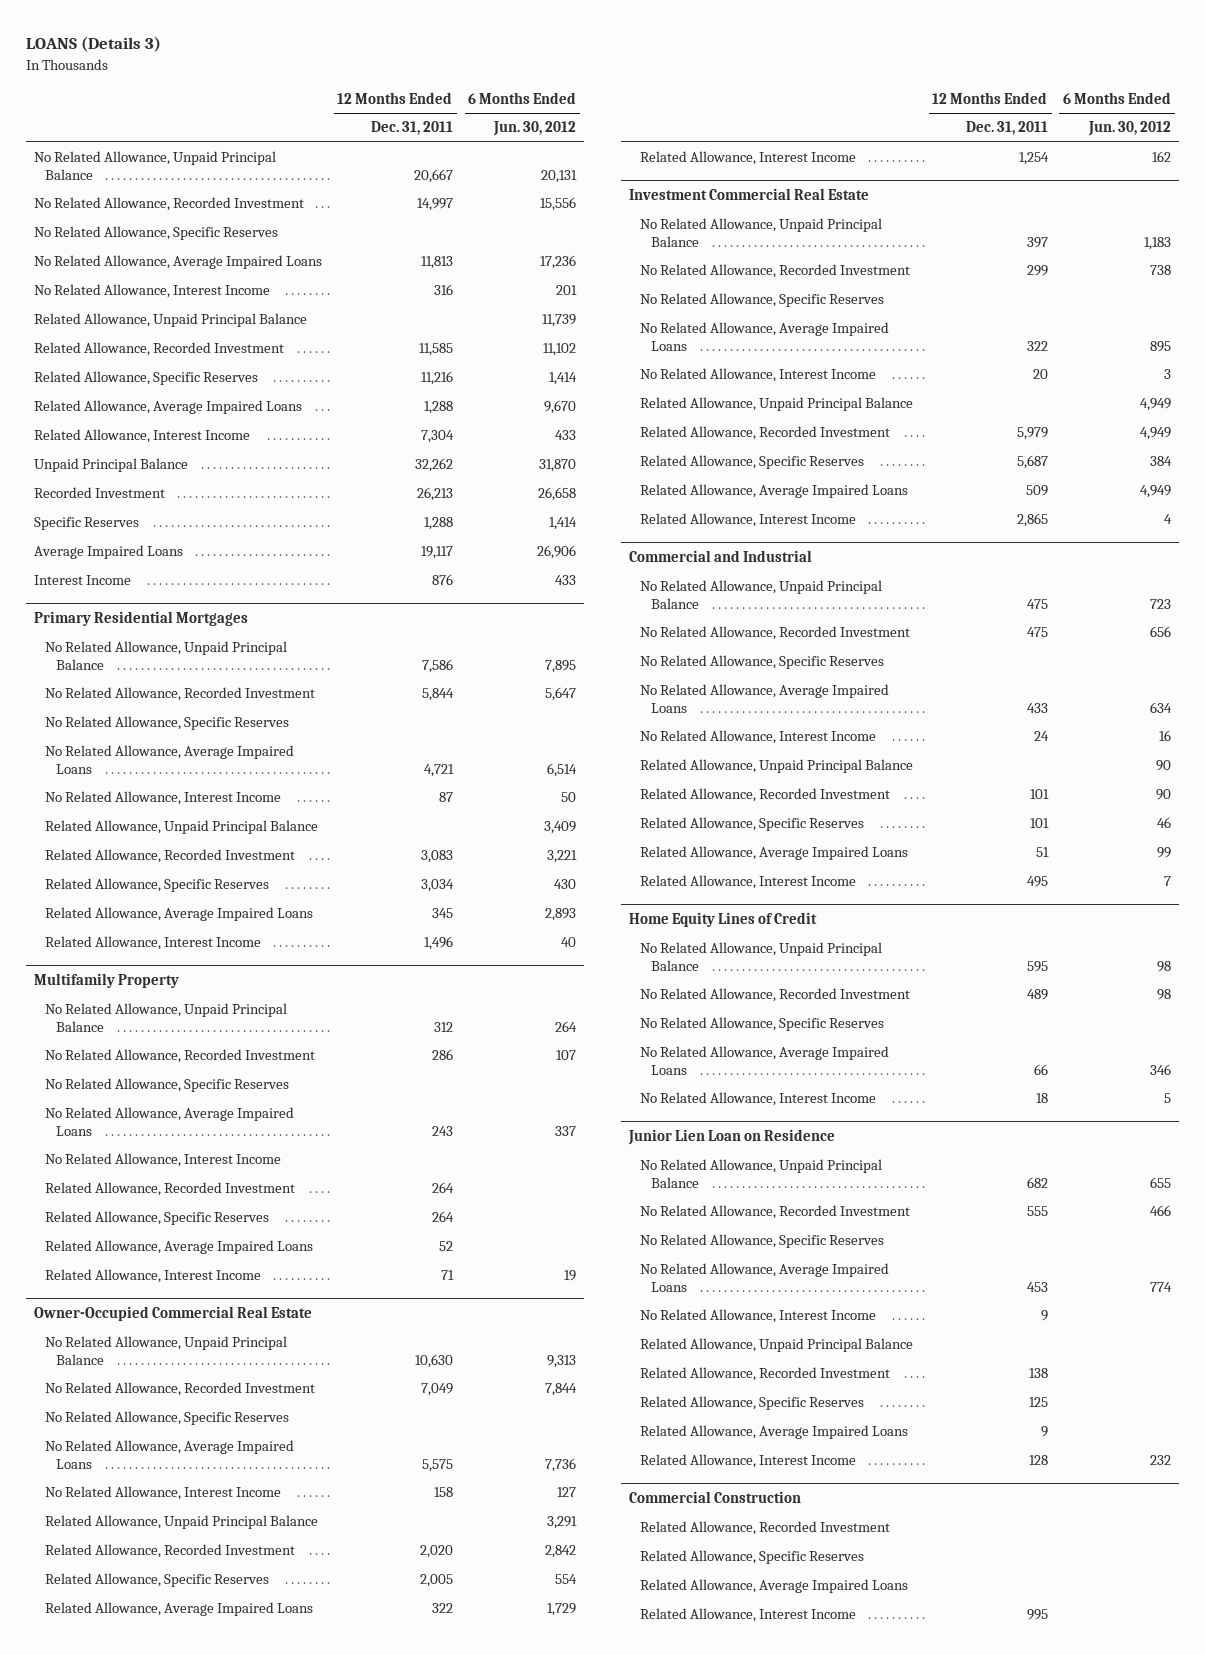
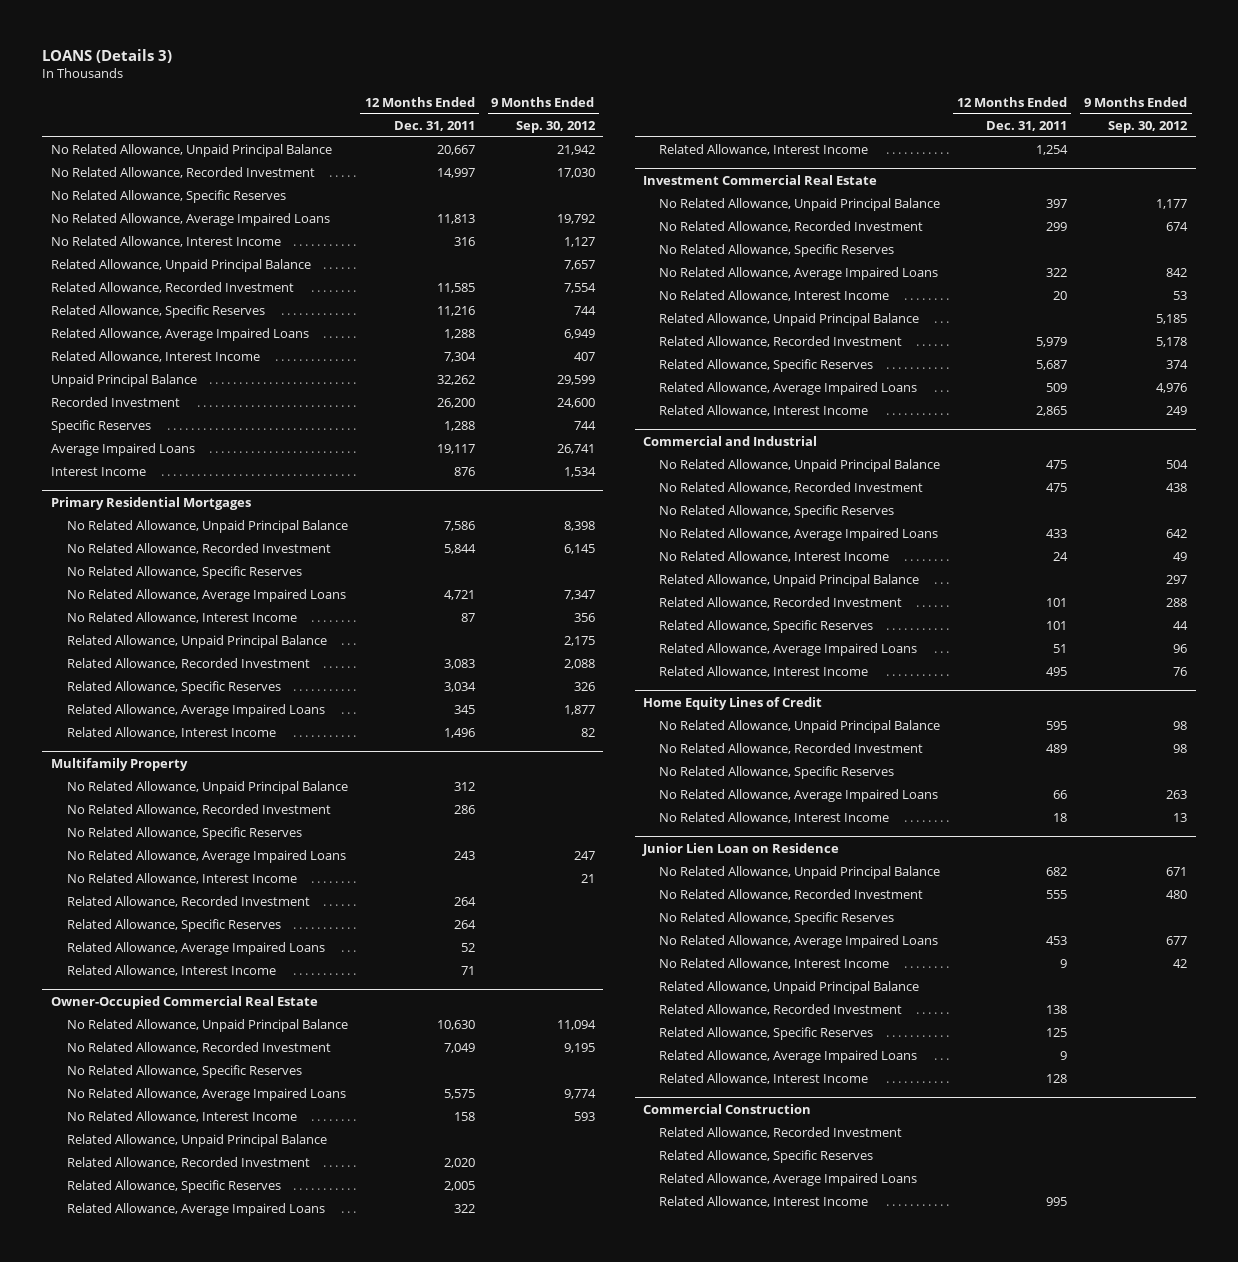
- | 12 Months Ended Dec. 31, 2011 | 6 Months Ended Jun. 30, 2012
+ | 12 Months Ended Dec. 31, 2011 | 9 Months Ended Sep. 30, 2012
- Recorded Investment | 26,213 | 26,658
+ Recorded Investment | 26,200 | 24,600

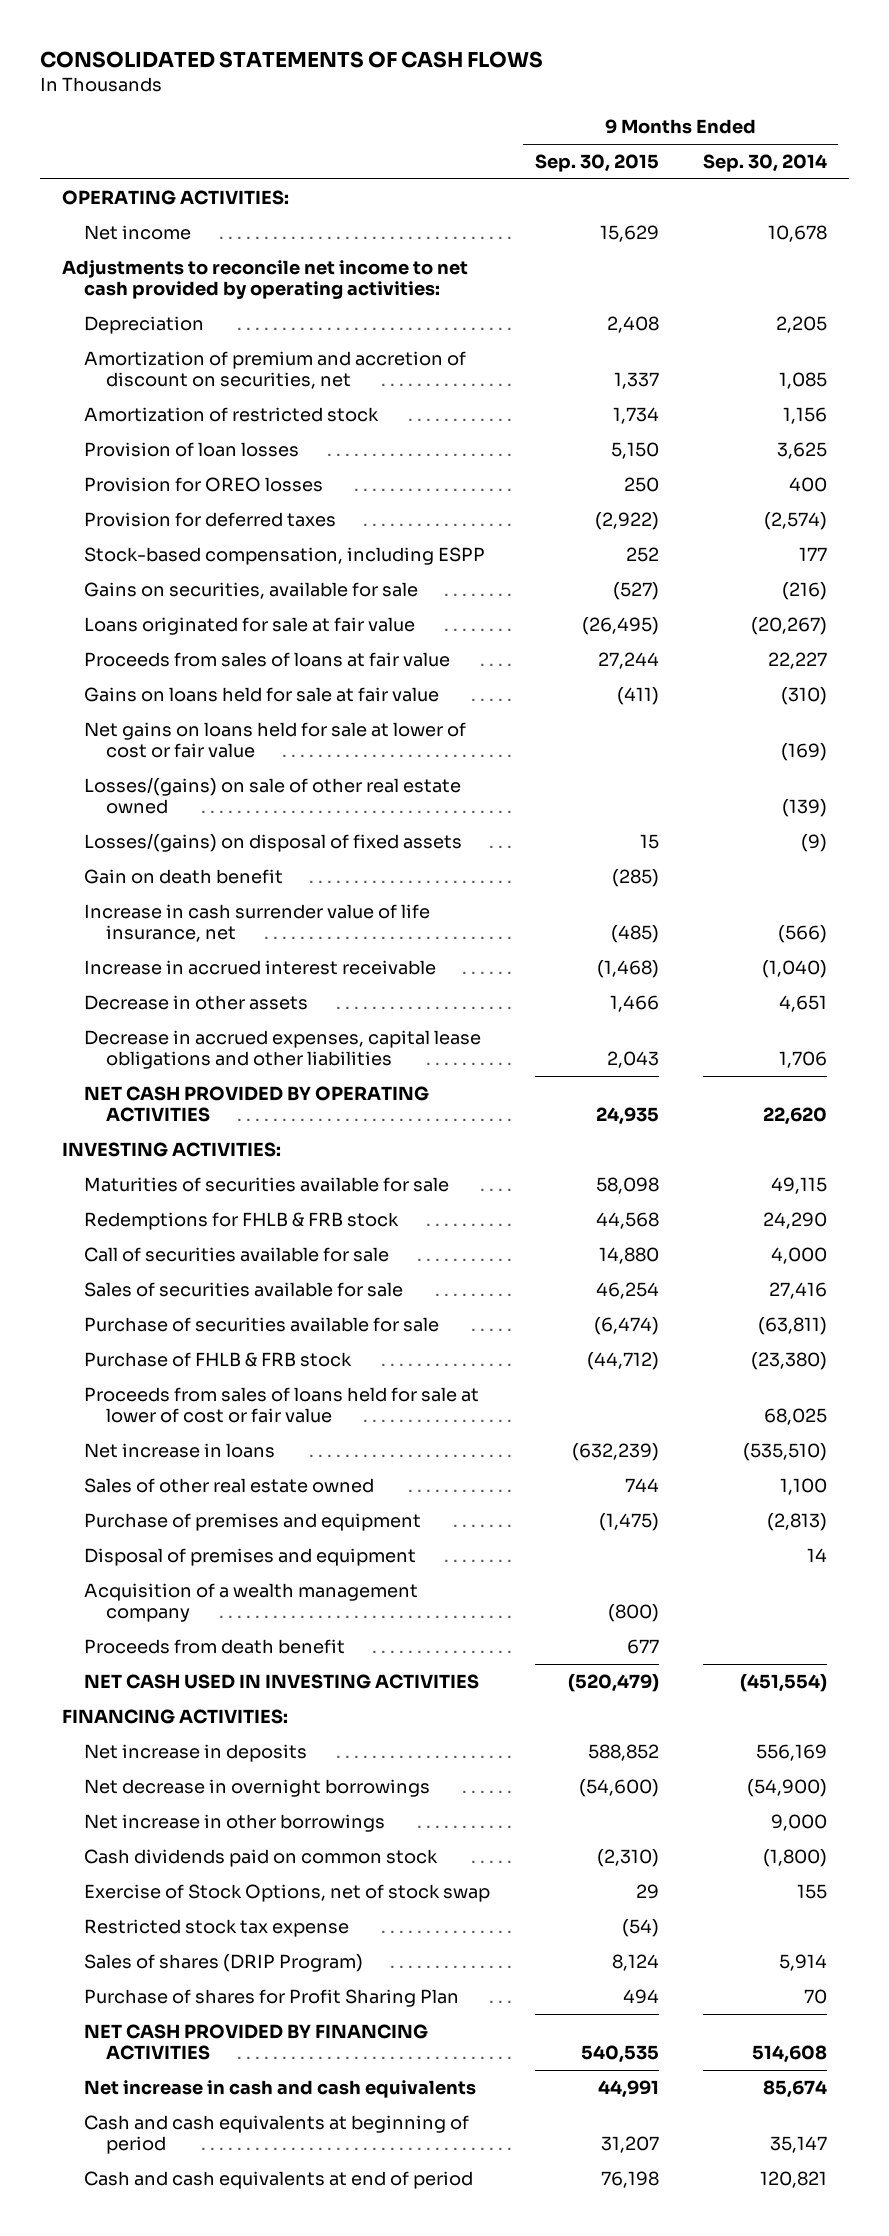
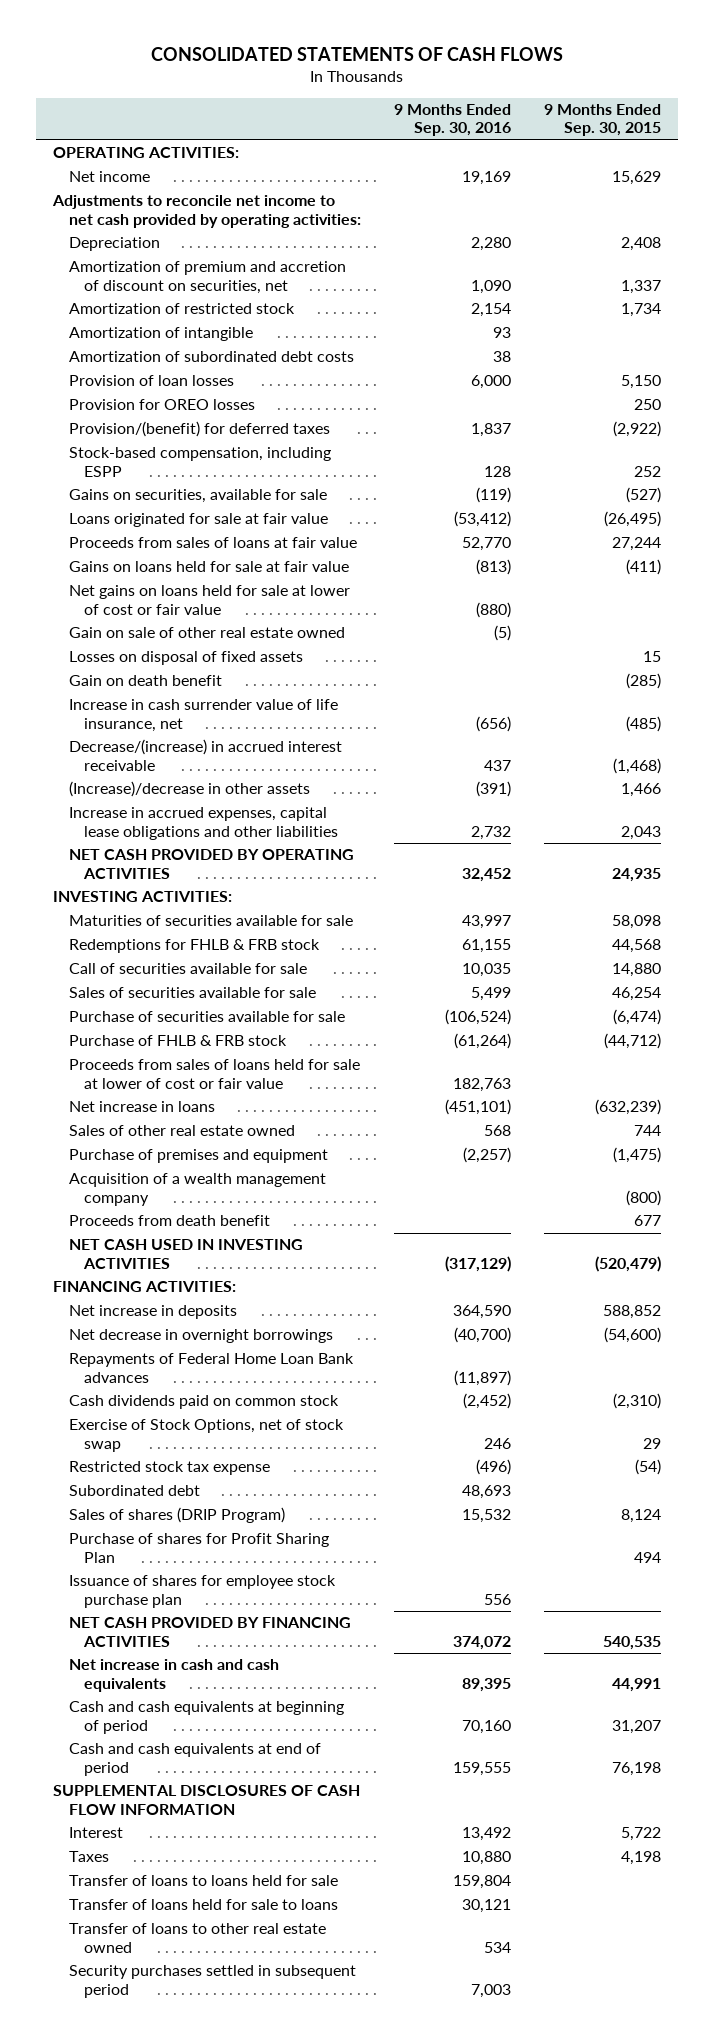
- | 9 Months Ended Sep. 30, 2015 | 9 Months Ended Sep. 30, 2014
+ | 9 Months Ended Sep. 30, 2016 | 9 Months Ended Sep. 30, 2015
+ Amortization of intangible | 93 |
+ Amortization of subordinated debt costs | 38 |
- Provision for deferred taxes | (2,922) | (2,574)
+ Provision/(benefit) for deferred taxes | 1,837 | (2,922)
- Losses/(gains) on sale of other real estate owned | | (139)
- Losses/(gains) on disposal of fixed assets | 15 | (9)
+ Gain on sale of other real estate owned | (5) |
+ Losses on disposal of fixed assets | | 15
- Increase in accrued interest receivable | (1,468) | (1,040)
- Decrease in other assets | 1,466 | 4,651
- Decrease in accrued expenses, capital lease obligations and other liabilities | 2,043 | 1,706
+ Decrease/(increase) in accrued interest receivable | 437 | (1,468)
+ (Increase)/decrease in other assets | (391) | 1,466
+ Increase in accrued expenses, capital lease obligations and other liabilities | 2,732 | 2,043
- Disposal of premises and equipment | | 14
- Net increase in other borrowings | | 9,000
+ Repayments of Federal Home Loan Bank advances | (11,897) |
+ Subordinated debt | 48,693 |
+ Issuance of shares for employee stock purchase plan | 556 |
+ SUPPLEMENTAL DISCLOSURES OF CASH FLOW INFORMATION
+ Interest | 13,492 | 5,722
+ Taxes | 10,880 | 4,198
+ Transfer of loans to loans held for sale | 159,804 |
+ Transfer of loans held for sale to loans | 30,121 |
+ Transfer of loans to other real estate owned | 534 |
+ Security purchases settled in subsequent period | 7,003 |

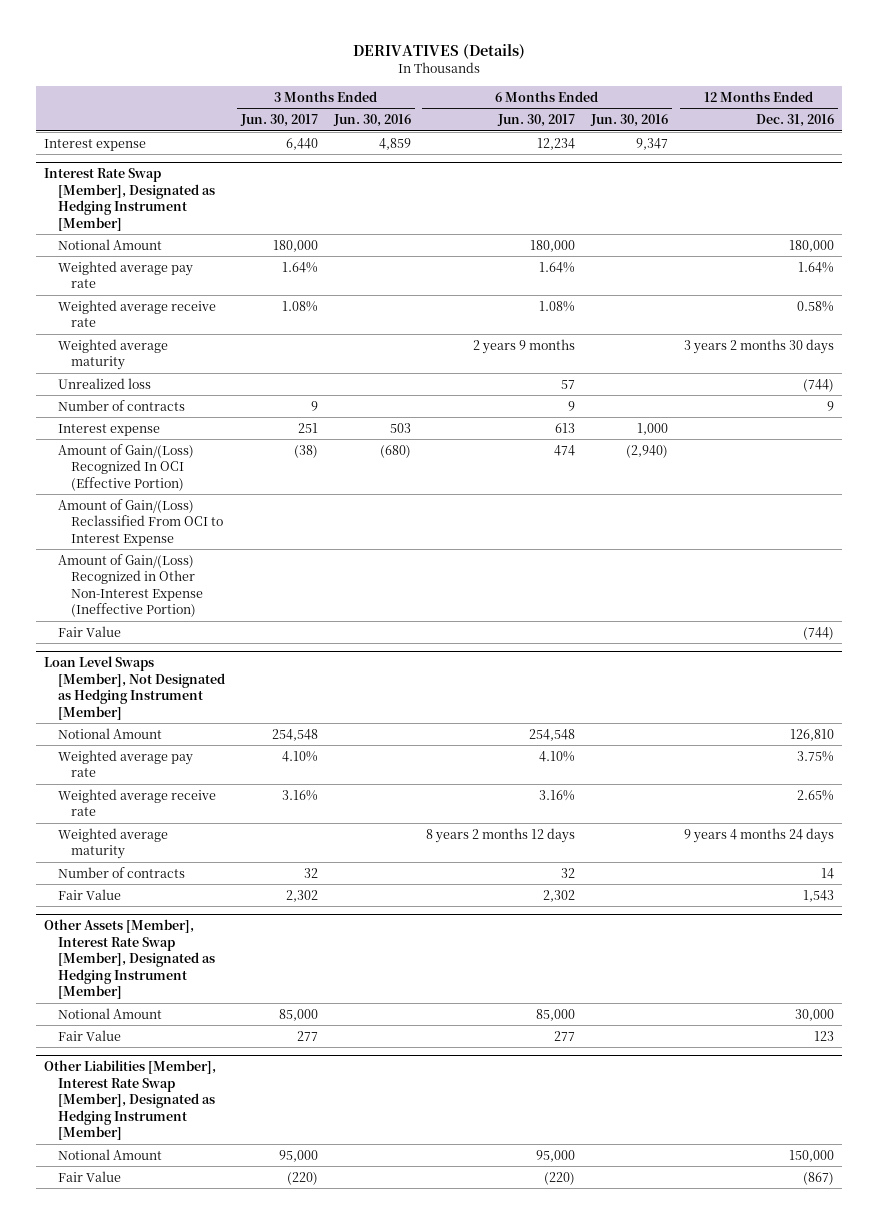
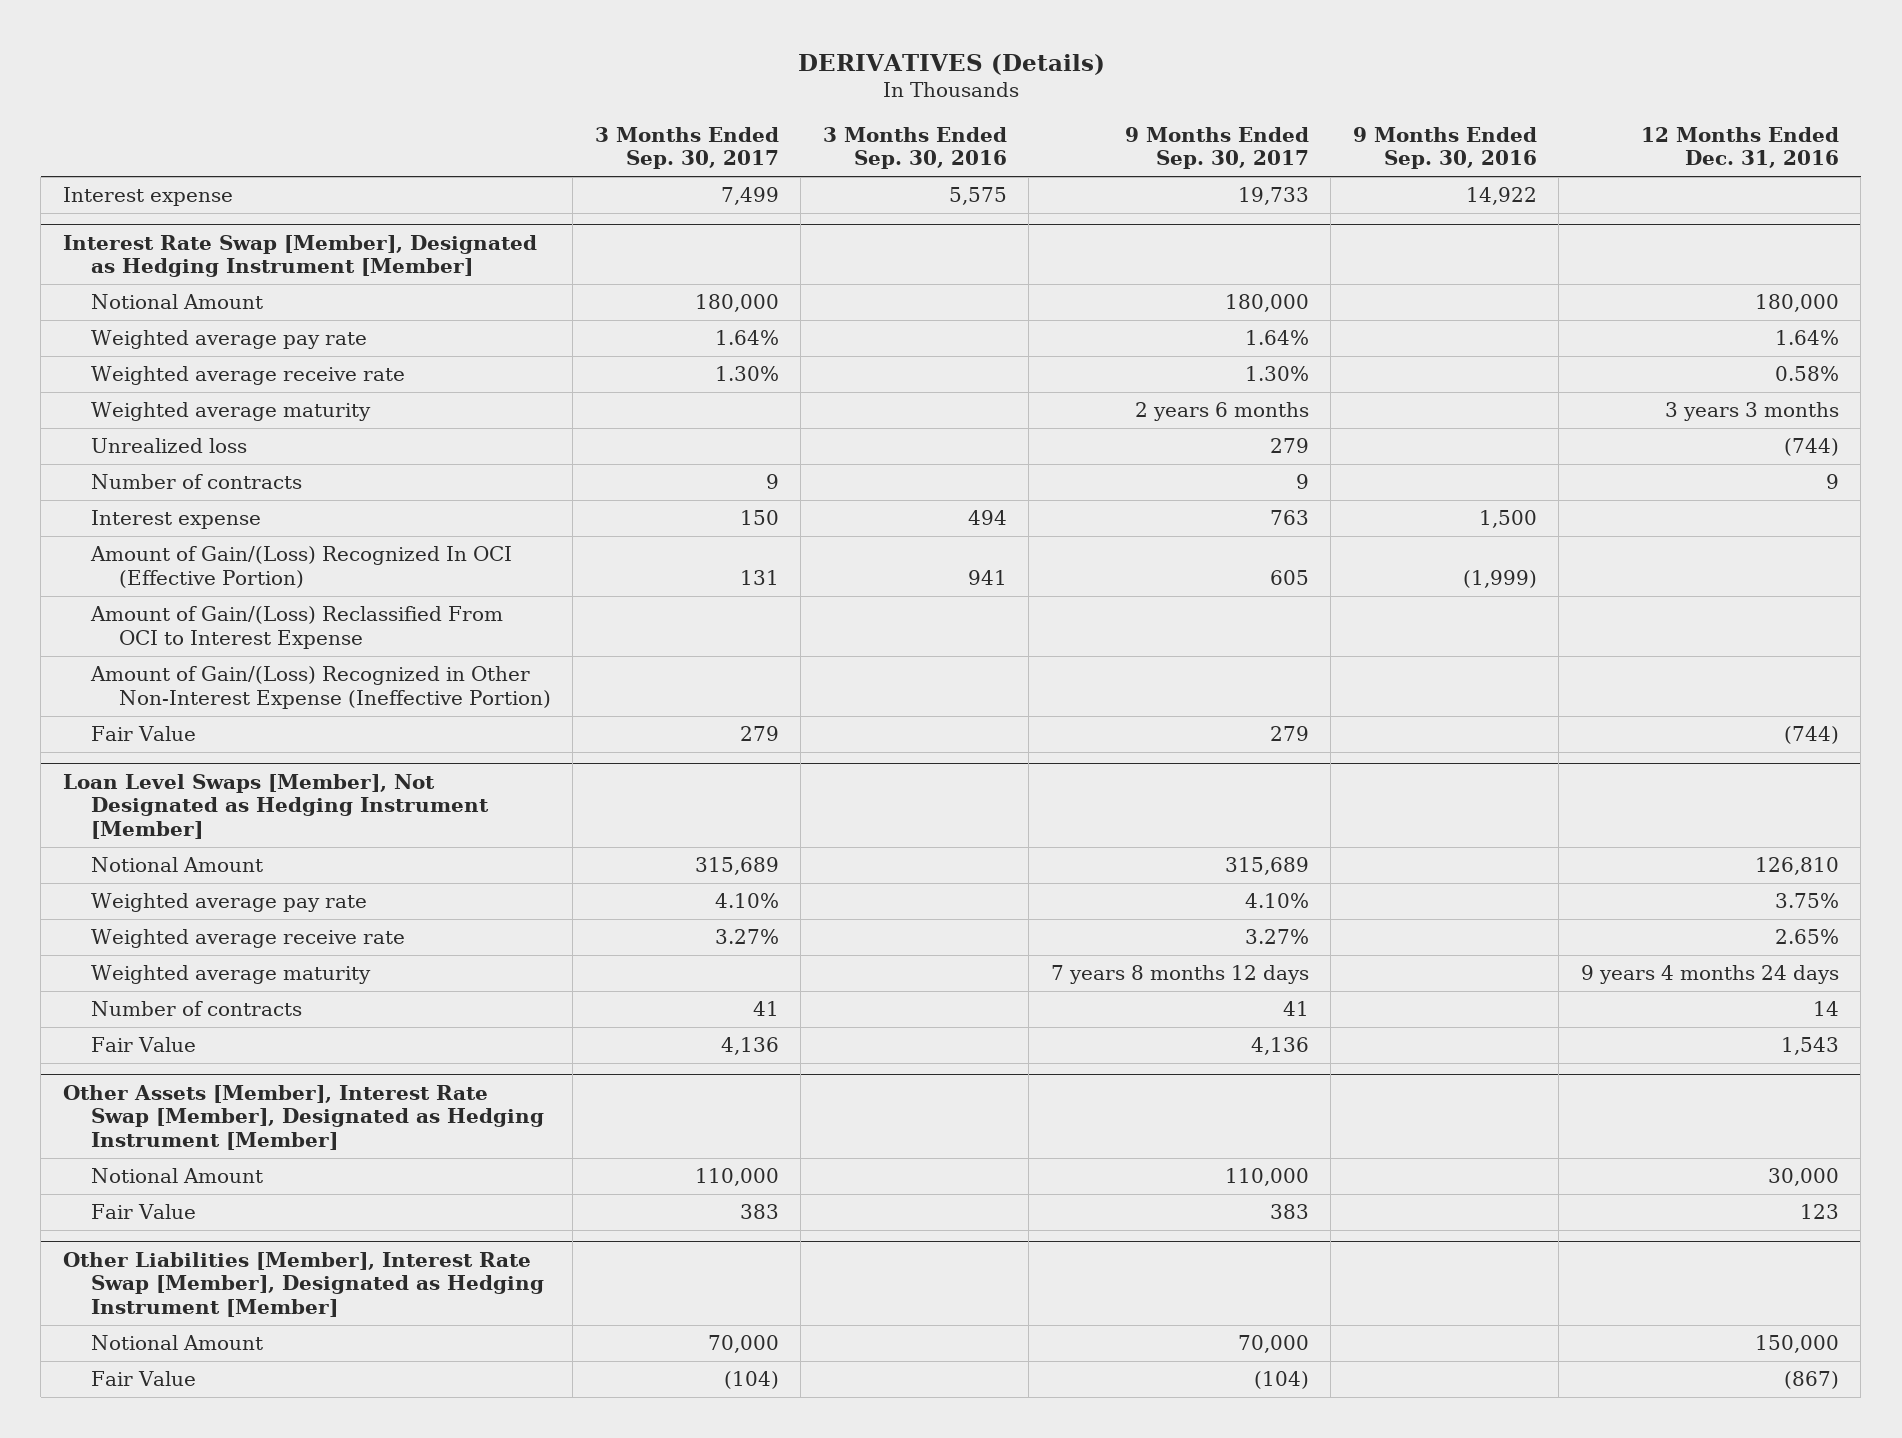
- | 3 Months Ended Jun. 30, 2017 | 3 Months Ended Jun. 30, 2016 | 6 Months Ended Jun. 30, 2017 | 6 Months Ended Jun. 30, 2016 | 12 Months Ended Dec. 31, 2016
+ | 3 Months Ended Sep. 30, 2017 | 3 Months Ended Sep. 30, 2016 | 9 Months Ended Sep. 30, 2017 | 9 Months Ended Sep. 30, 2016 | 12 Months Ended Dec. 31, 2016
@ Interest Rate Swap [Member], Designated as Hedging Instrument [Member]
- Weighted average maturity | | | 2 years 9 months | | 3 years 2 months 30 days
+ Weighted average maturity | | | 2 years 6 months | | 3 years 3 months

